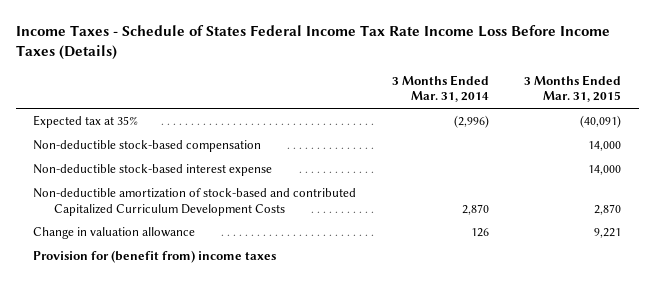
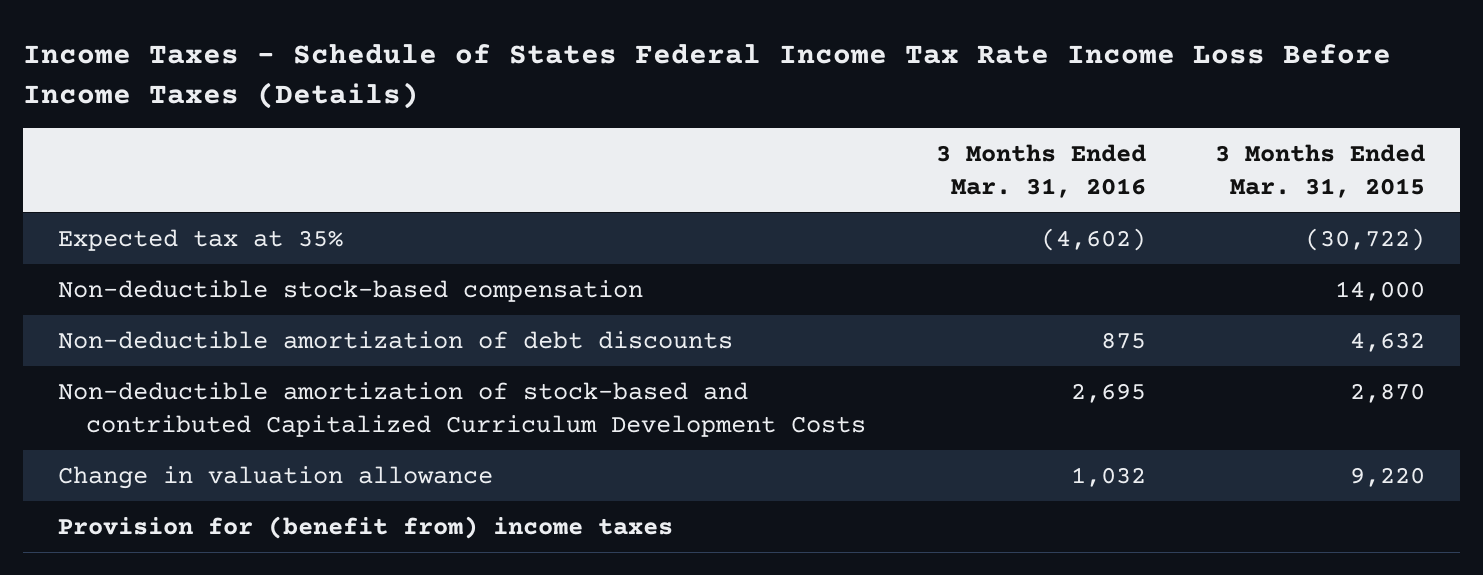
- | 3 Months Ended Mar. 31, 2014 | 3 Months Ended Mar. 31, 2015
+ | 3 Months Ended Mar. 31, 2016 | 3 Months Ended Mar. 31, 2015
- Expected tax at 35% | (2,996) | (40,091)
+ Expected tax at 35% | (4,602) | (30,722)
- Non-deductible stock-based interest expense | | 14,000
+ Non-deductible amortization of debt discounts | 875 | 4,632
- Change in valuation allowance | 126 | 9,221
+ Change in valuation allowance | 1,032 | 9,220

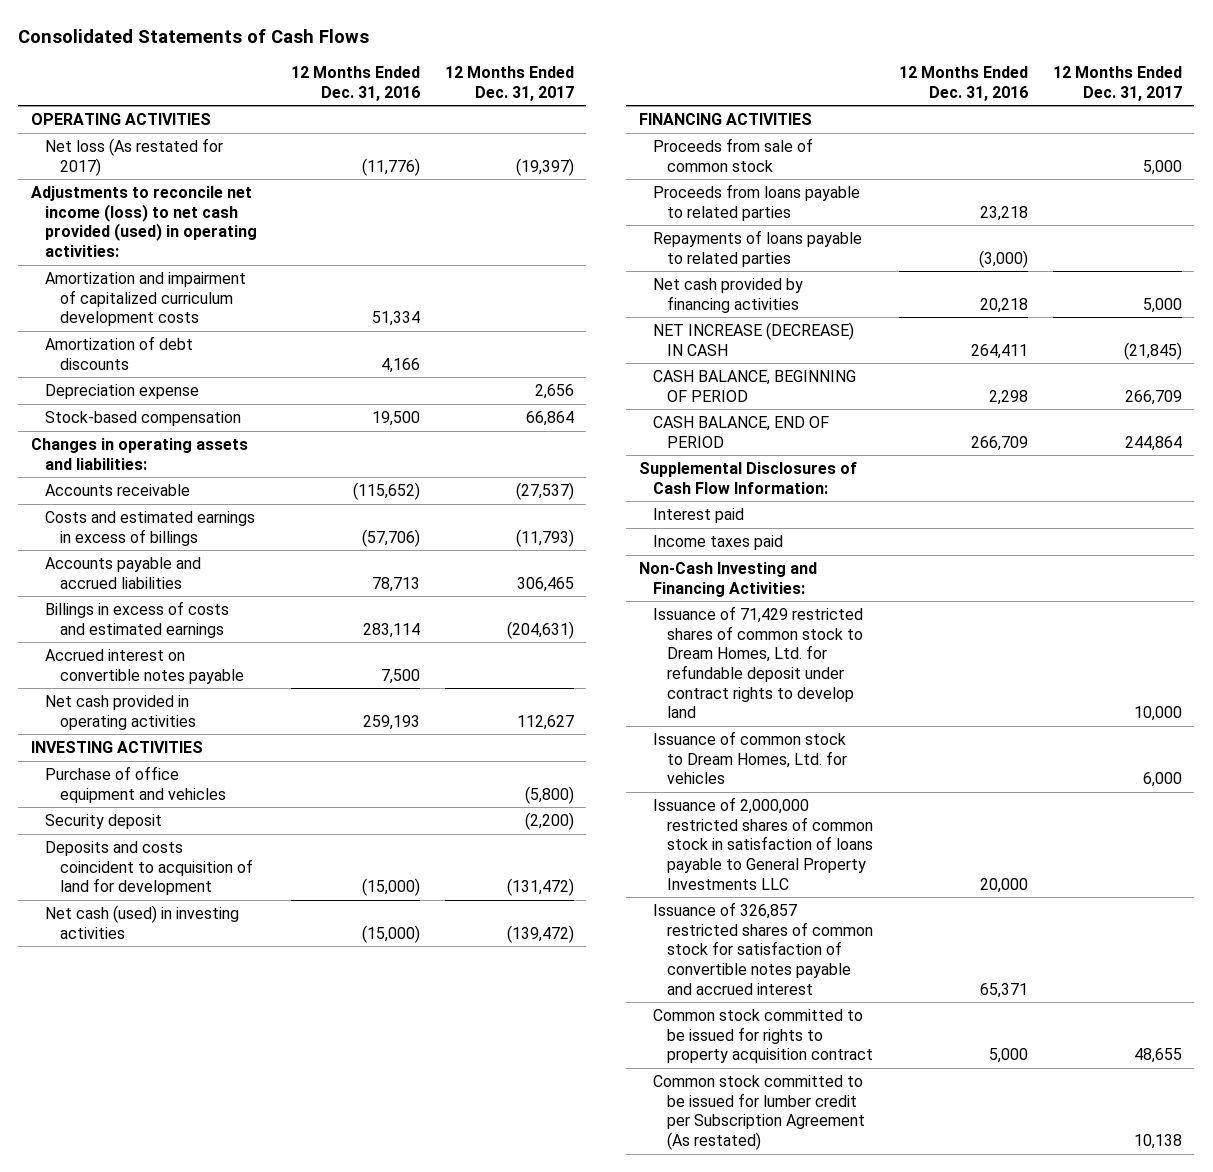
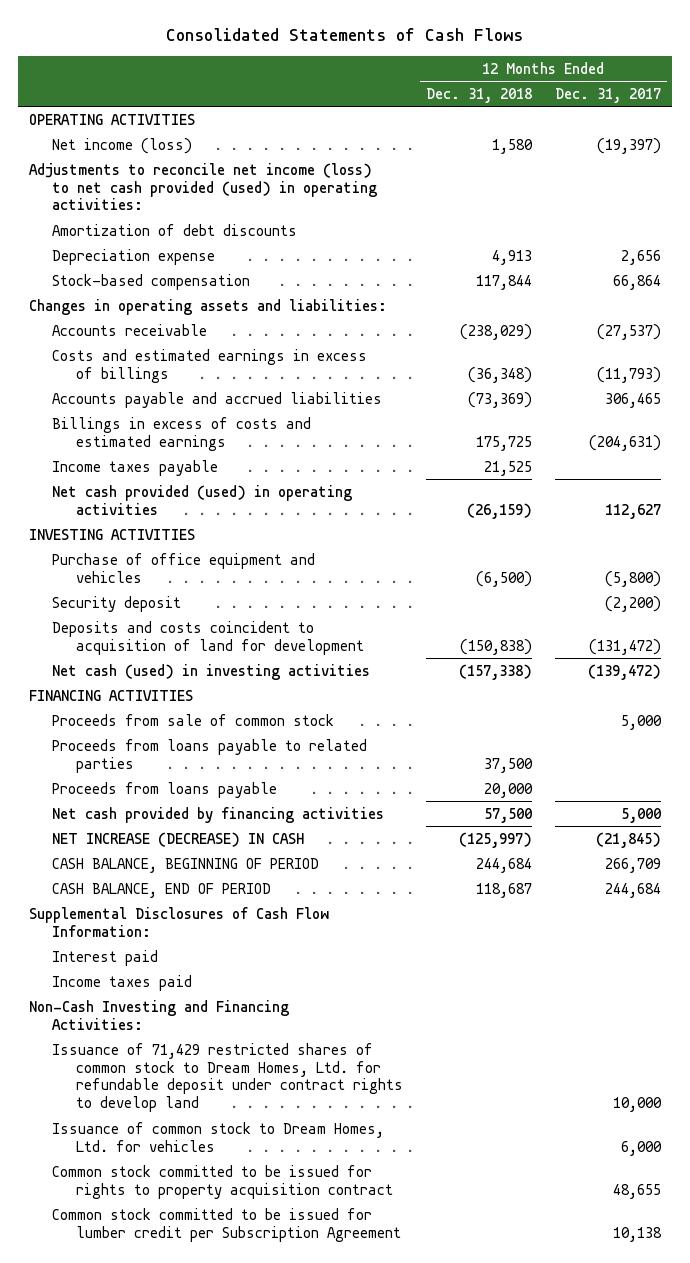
- | 12 Months Ended Dec. 31, 2016 | 12 Months Ended Dec. 31, 2017
+ | 12 Months Ended Dec. 31, 2018 | 12 Months Ended Dec. 31, 2017
- Net loss (As restated for 2017) | (11,776) | (19,397)
+ Net income (loss) | 1,580 | (19,397)
- Amortization and impairment of capitalized curriculum development costs | 51,334 |
- Accrued interest on convertible notes payable | 7,500 |
- Net cash provided in operating activities | 259,193 | 112,627
+ Income taxes payable | 21,525 |
+ Net cash provided (used) in operating activities | (26,159) | 112,627
- Repayments of loans payable to related parties | (3,000) |
+ Proceeds from loans payable | 20,000 |
- CASH BALANCE, END OF PERIOD | 266,709 | 244,864
+ CASH BALANCE, END OF PERIOD | 118,687 | 244,684
- Issuance of 2,000,000 restricted shares of common stock in satisfaction of loans payable to General Property Investments LLC | 20,000 |
- Issuance of 326,857 restricted shares of common stock for satisfaction of convertible notes payable and accrued interest | 65,371 |
- Common stock committed to be issued for lumber credit per Subscription Agreement (As restated) | | 10,138
+ Common stock committed to be issued for lumber credit per Subscription Agreement | | 10,138

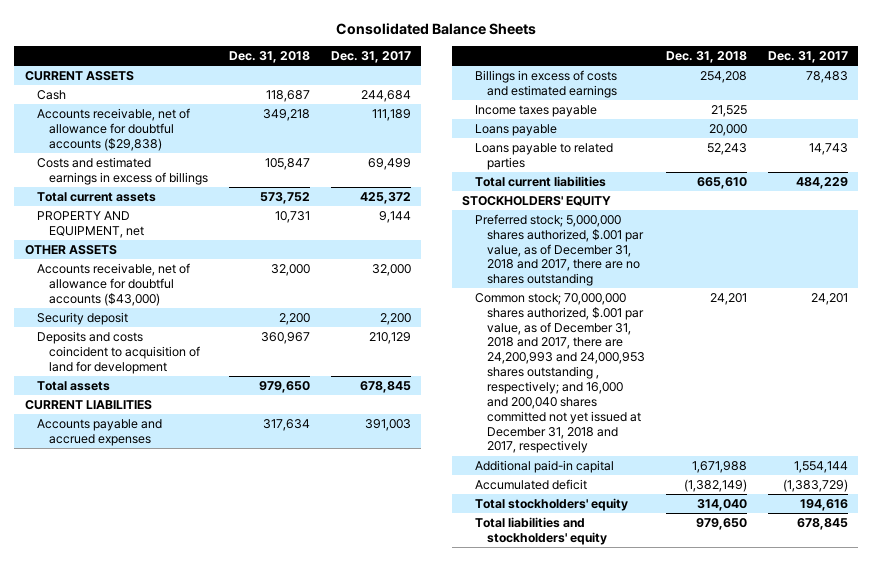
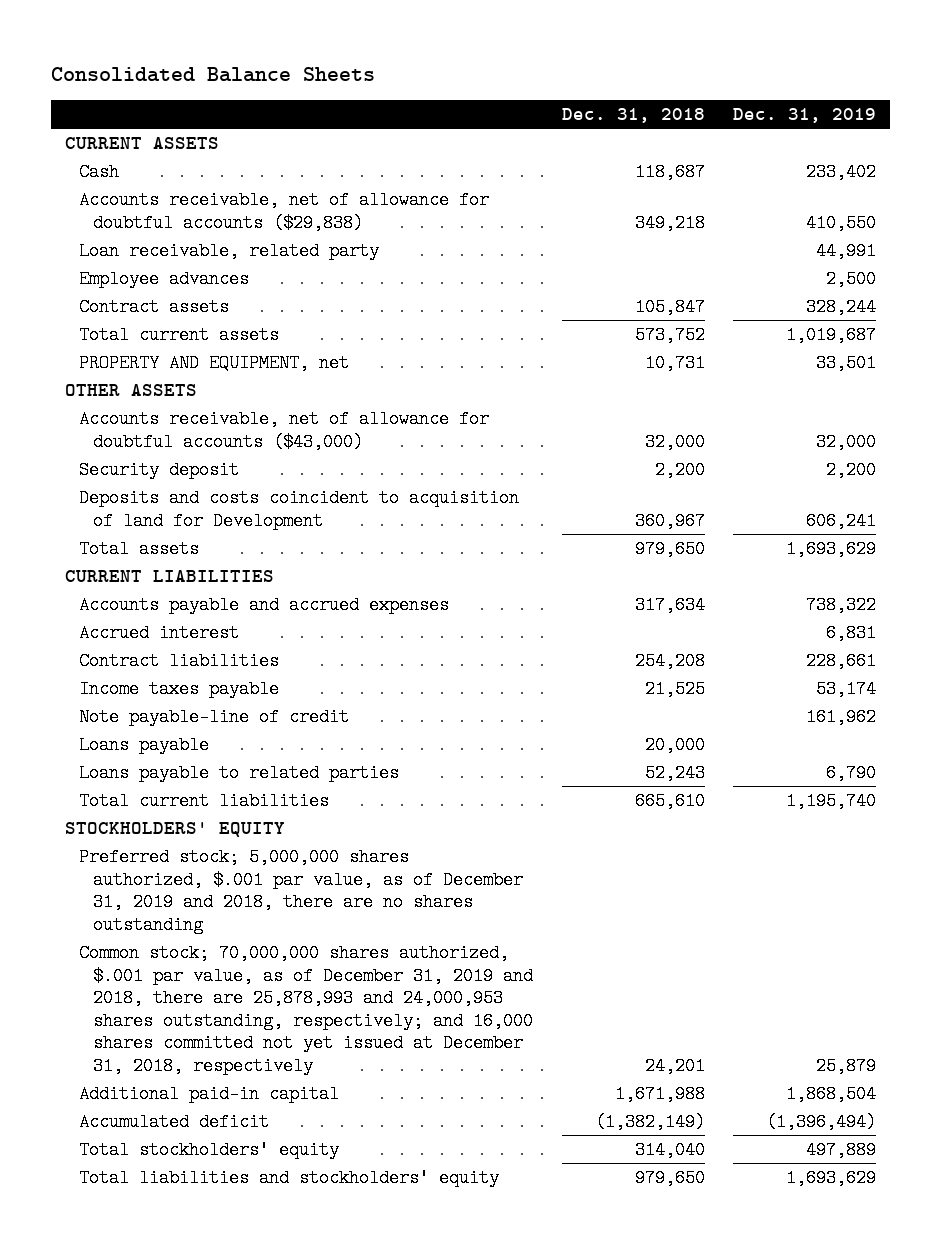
- | Dec. 31, 2018 | Dec. 31, 2017
+ | Dec. 31, 2018 | Dec. 31, 2019
- Costs and estimated earnings in excess of billings | 105,847 | 69,499
+ Loan receivable, related party | | 44,991
+ Employee advances | | 2,500
+ Contract assets | 105,847 | 328,244
- Deposits and costs coincident to acquisition of land for development | 360,967 | 210,129
+ Deposits and costs coincident to acquisition of land for Development | 360,967 | 606,241
- Billings in excess of costs and estimated earnings | 254,208 | 78,483
+ Accrued interest | | 6,831
+ Contract liabilities | 254,208 | 228,661
+ Note payable-line of credit | | 161,962
- Preferred stock; 5,000,000 shares authorized, $.001 par value, as of December 31, 2018 and 2017, there are no shares outstanding
- Common stock; 70,000,000 shares authorized, $.001 par value, as of December 31, 2018 and 2017, there are 24,200,993 and 24,000,953 shares outstanding , respectively; and 16,000 and 200,040 shares committed not yet issued at December 31, 2018 and 2017, respectively | 24,201 | 24,201
+ Preferred stock; 5,000,000 shares authorized, $.001 par value, as of December 31, 2019 and 2018, there are no shares outstanding
+ Common stock; 70,000,000 shares authorized, $.001 par value, as of December 31, 2019 and 2018, there are 25,878,993 and 24,000,953 shares outstanding, respectively; and 16,000 shares committed not yet issued at December 31, 2018, respectively | 24,201 | 25,879

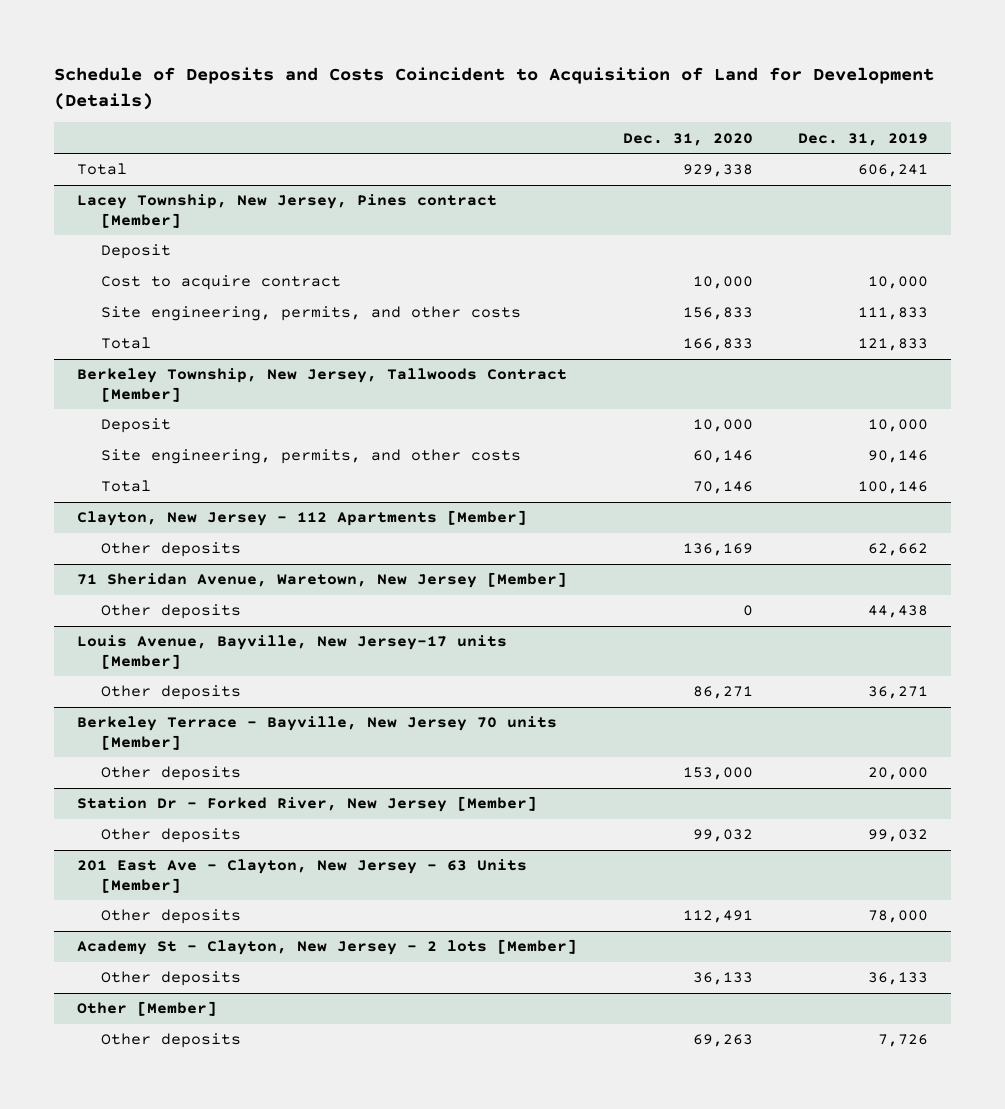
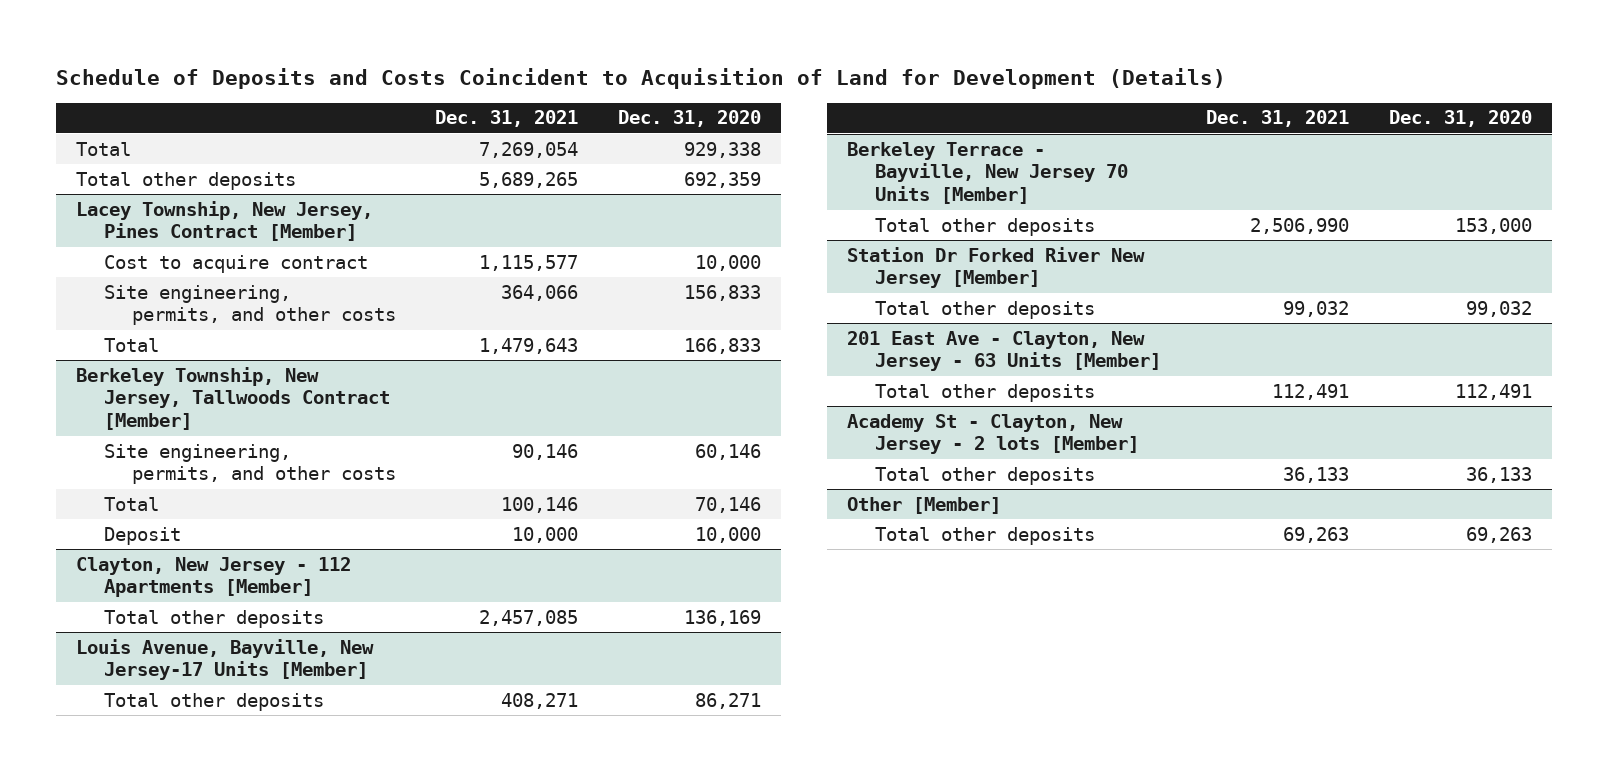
- | Dec. 31, 2020 | Dec. 31, 2019
+ | Dec. 31, 2021 | Dec. 31, 2020
- Lacey Township, New Jersey, Pines contract [Member]
- Deposit
+ Total other deposits | 5,689,265 | 692,359
+ Lacey Township, New Jersey, Pines Contract [Member]
@ Berkeley Township, New Jersey, Tallwoods Contract [Member]
moved down: Deposit | 10,000 | 10,000
@ Clayton, New Jersey - 112 Apartments [Member]
- Other deposits | 136,169 | 62,662
- 71 Sheridan Avenue, Waretown, New Jersey [Member]
- Other deposits | 0 | 44,438
- Louis Avenue, Bayville, New Jersey-17 units [Member]
- Other deposits | 86,271 | 36,271
- Berkeley Terrace - Bayville, New Jersey 70 units [Member]
- Other deposits | 153,000 | 20,000
- Station Dr - Forked River, New Jersey [Member]
- Other deposits | 99,032 | 99,032
@ Clayton, New Jersey - 112 Apartments [Member]
+ Total other deposits | 2,457,085 | 136,169
+ Louis Avenue, Bayville, New Jersey-17 Units [Member]
+ Total other deposits | 408,271 | 86,271
+ Berkeley Terrace - Bayville, New Jersey 70 Units [Member]
+ Total other deposits | 2,506,990 | 153,000
+ Station Dr Forked River New Jersey [Member]
+ Total other deposits | 99,032 | 99,032
@ 201 East Ave - Clayton, New Jersey - 63 Units [Member]
- Other deposits | 112,491 | 78,000
+ Total other deposits | 112,491 | 112,491
@ Academy St - Clayton, New Jersey - 2 lots [Member]
- Other deposits | 36,133 | 36,133
+ Total other deposits | 36,133 | 36,133
@ Other [Member]
- Other deposits | 69,263 | 7,726
+ Total other deposits | 69,263 | 69,263

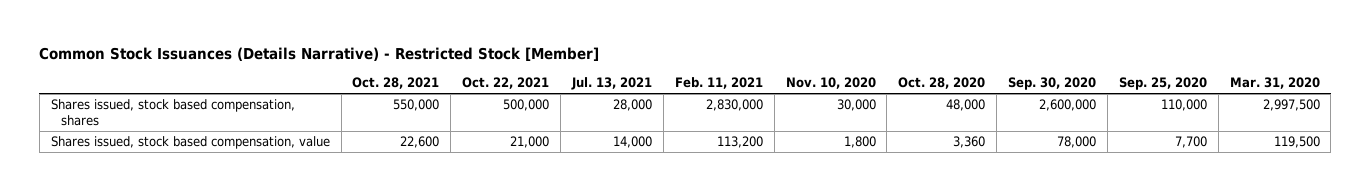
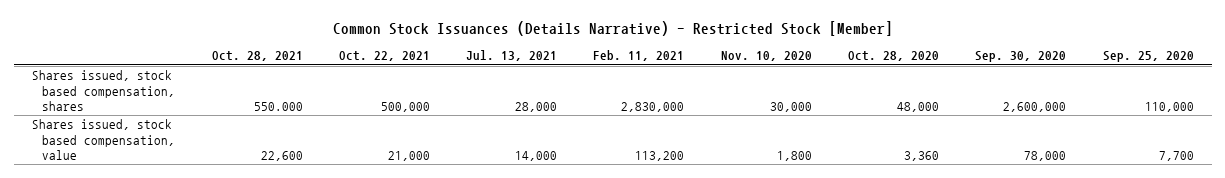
- | Oct. 28, 2021 | Oct. 22, 2021 | Jul. 13, 2021 | Feb. 11, 2021 | Nov. 10, 2020 | Oct. 28, 2020 | Sep. 30, 2020 | Sep. 25, 2020 | Mar. 31, 2020
+ | Oct. 28, 2021 | Oct. 22, 2021 | Jul. 13, 2021 | Feb. 11, 2021 | Nov. 10, 2020 | Oct. 28, 2020 | Sep. 30, 2020 | Sep. 25, 2020
- Shares issued, stock based compensation, shares | 550,000 | 500,000 | 28,000 | 2,830,000 | 30,000 | 48,000 | 2,600,000 | 110,000 | 2,997,500
+ Shares issued, stock based compensation, shares | 550.000 | 500,000 | 28,000 | 2,830,000 | 30,000 | 48,000 | 2,600,000 | 110,000

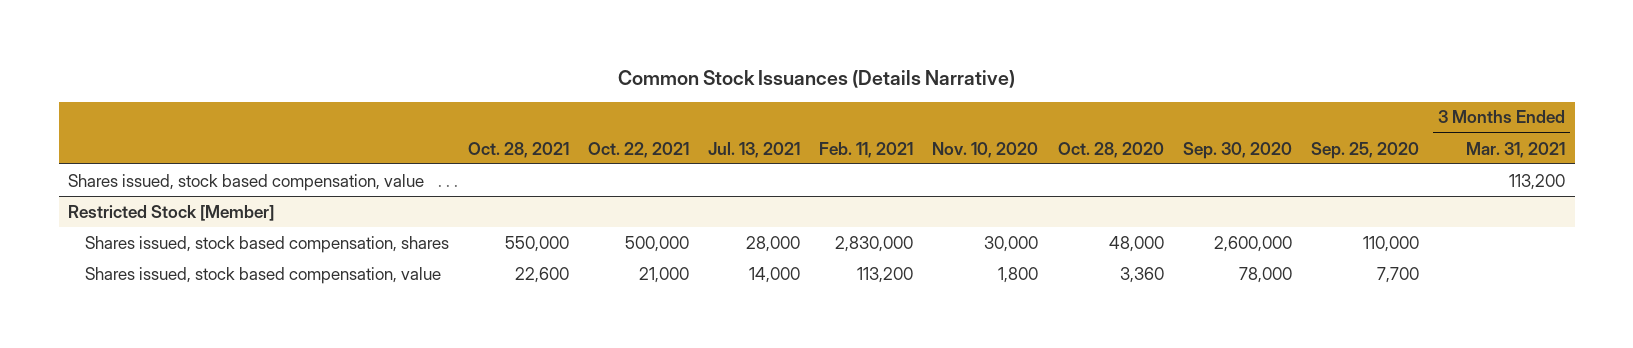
- Common Stock Issuances (Details Narrative) - Restricted Stock [Member]
+ Common Stock Issuances (Details Narrative)
- | Oct. 28, 2021 | Oct. 22, 2021 | Jul. 13, 2021 | Feb. 11, 2021 | Nov. 10, 2020 | Oct. 28, 2020 | Sep. 30, 2020 | Sep. 25, 2020
+ | Oct. 28, 2021 | Oct. 22, 2021 | Jul. 13, 2021 | Feb. 11, 2021 | Nov. 10, 2020 | Oct. 28, 2020 | Sep. 30, 2020 | Sep. 25, 2020 | 3 Months Ended Mar. 31, 2021
- Shares issued, stock based compensation, shares | 550.000 | 500,000 | 28,000 | 2,830,000 | 30,000 | 48,000 | 2,600,000 | 110,000
+ Shares issued, stock based compensation, value | | | | | | | | | 113,200
+ Restricted Stock [Member]
+ Shares issued, stock based compensation, shares | 550,000 | 500,000 | 28,000 | 2,830,000 | 30,000 | 48,000 | 2,600,000 | 110,000 |

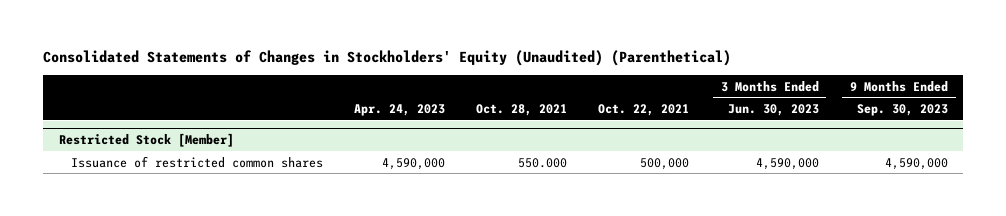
- Common Stock Issuances (Details Narrative)
+ Consolidated Statements of Changes in Stockholders' Equity (Unaudited) (Parenthetical)
- | Oct. 28, 2021 | Oct. 22, 2021 | Jul. 13, 2021 | Feb. 11, 2021 | Nov. 10, 2020 | Oct. 28, 2020 | Sep. 30, 2020 | Sep. 25, 2020 | 3 Months Ended Mar. 31, 2021
+ | Apr. 24, 2023 | Oct. 28, 2021 | Oct. 22, 2021 | 3 Months Ended Jun. 30, 2023 | 9 Months Ended Sep. 30, 2023
- Shares issued, stock based compensation, value | | | | | | | | | 113,200
@ Restricted Stock [Member]
- Shares issued, stock based compensation, shares | 550,000 | 500,000 | 28,000 | 2,830,000 | 30,000 | 48,000 | 2,600,000 | 110,000 |
- Shares issued, stock based compensation, value | 22,600 | 21,000 | 14,000 | 113,200 | 1,800 | 3,360 | 78,000 | 7,700 |
+ Issuance of restricted common shares | 4,590,000 | 550.000 | 500,000 | 4,590,000 | 4,590,000

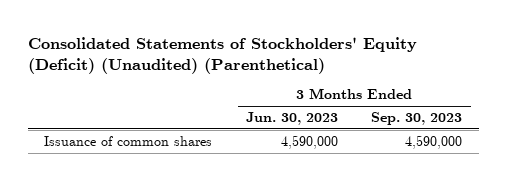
- Consolidated Statements of Changes in Stockholders' Equity (Unaudited) (Parenthetical)
+ Consolidated Statements of Stockholders' Equity (Deficit) (Unaudited) (Parenthetical)
- | Apr. 24, 2023 | Oct. 28, 2021 | Oct. 22, 2021 | 3 Months Ended Jun. 30, 2023 | 9 Months Ended Sep. 30, 2023
+ | 3 Months Ended Jun. 30, 2023 | 3 Months Ended Sep. 30, 2023
- Restricted Stock [Member]
- Issuance of restricted common shares | 4,590,000 | 550.000 | 500,000 | 4,590,000 | 4,590,000
+ Issuance of common shares | 4,590,000 | 4,590,000

